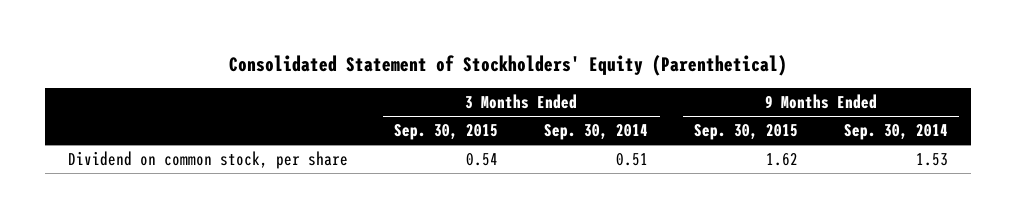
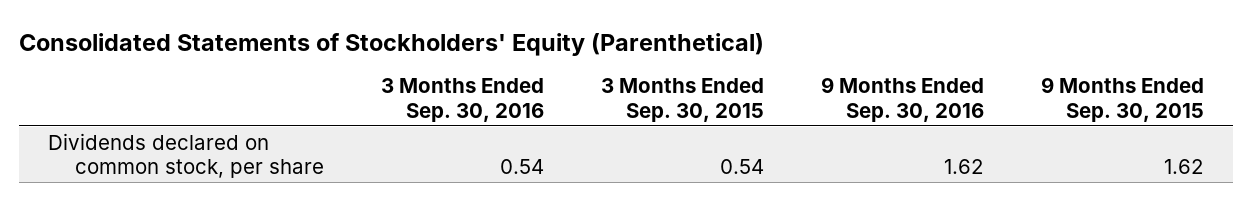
- Consolidated Statement of Stockholders' Equity (Parenthetical)
+ Consolidated Statements of Stockholders' Equity (Parenthetical)
- | 3 Months Ended Sep. 30, 2015 | 3 Months Ended Sep. 30, 2014 | 9 Months Ended Sep. 30, 2015 | 9 Months Ended Sep. 30, 2014
+ | 3 Months Ended Sep. 30, 2016 | 3 Months Ended Sep. 30, 2015 | 9 Months Ended Sep. 30, 2016 | 9 Months Ended Sep. 30, 2015
- Dividend on common stock, per share | 0.54 | 0.51 | 1.62 | 1.53
+ Dividends declared on common stock, per share | 0.54 | 0.54 | 1.62 | 1.62

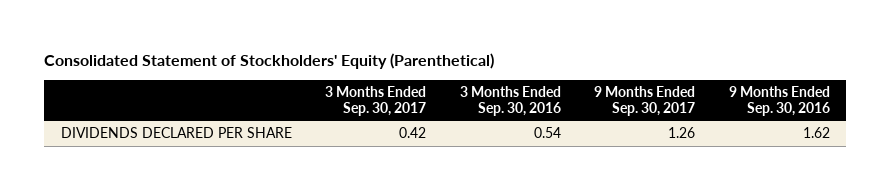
- Consolidated Statements of Stockholders' Equity (Parenthetical)
+ Consolidated Statement of Stockholders' Equity (Parenthetical)
- | 3 Months Ended Sep. 30, 2016 | 3 Months Ended Sep. 30, 2015 | 9 Months Ended Sep. 30, 2016 | 9 Months Ended Sep. 30, 2015
+ | 3 Months Ended Sep. 30, 2017 | 3 Months Ended Sep. 30, 2016 | 9 Months Ended Sep. 30, 2017 | 9 Months Ended Sep. 30, 2016
- Dividends declared on common stock, per share | 0.54 | 0.54 | 1.62 | 1.62
+ DIVIDENDS DECLARED PER SHARE | 0.42 | 0.54 | 1.26 | 1.62

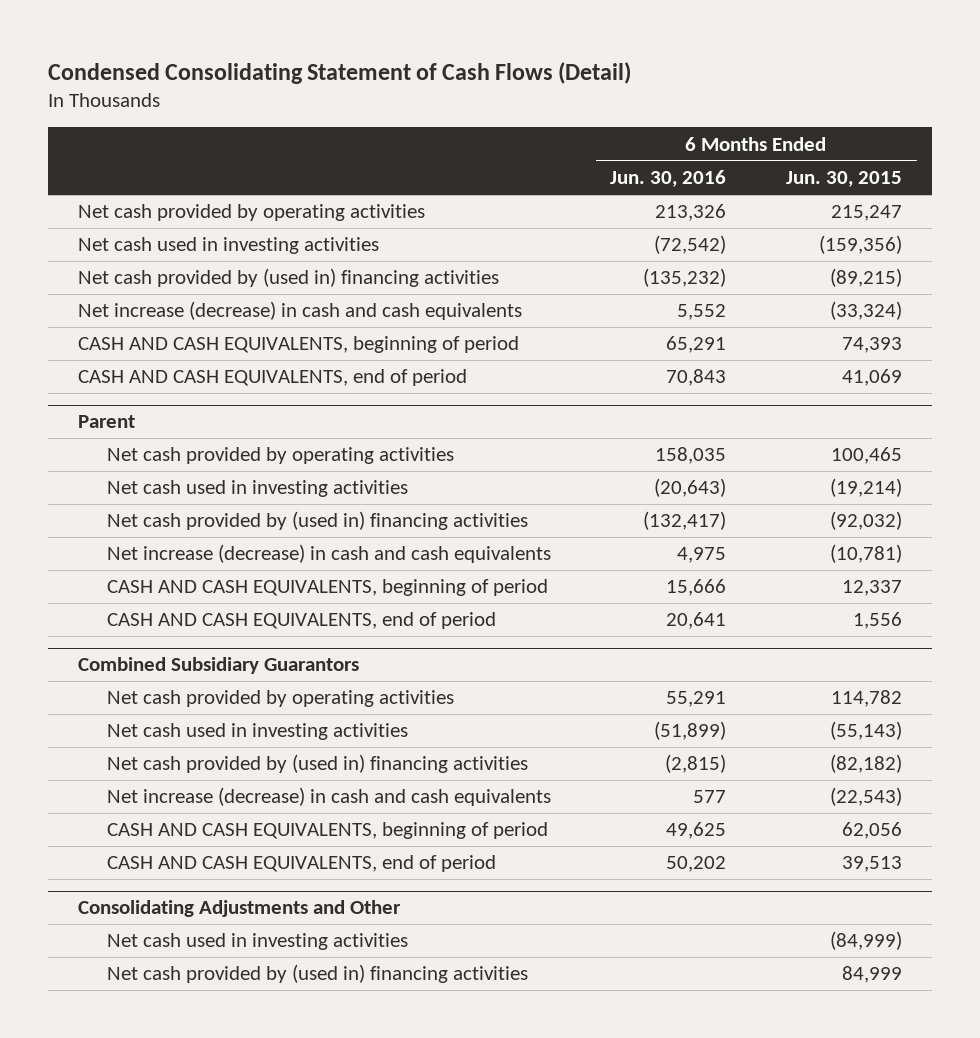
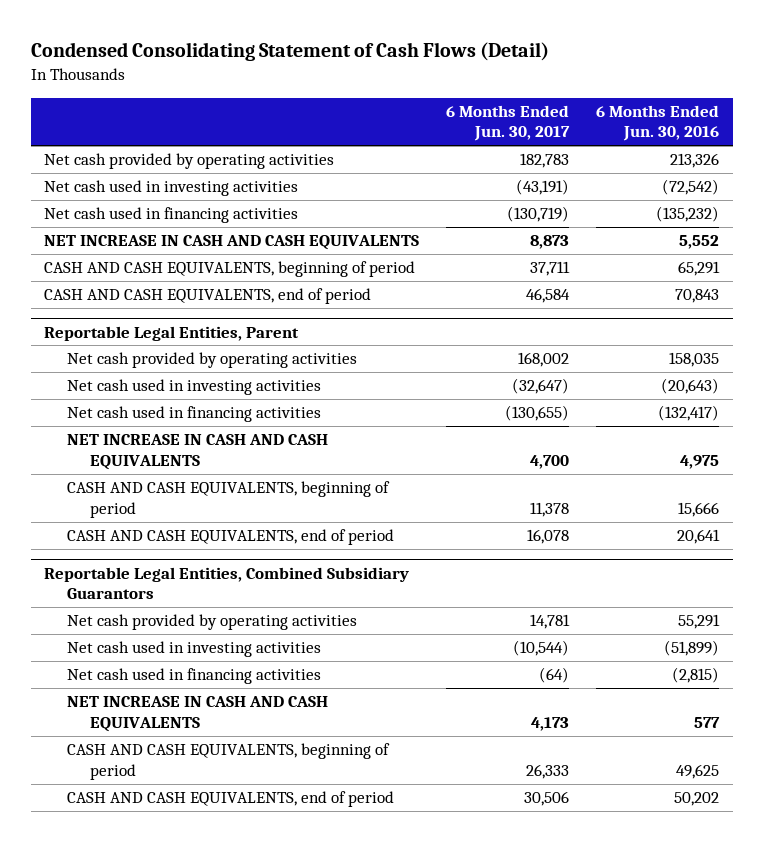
- | 6 Months Ended Jun. 30, 2016 | 6 Months Ended Jun. 30, 2015
+ | 6 Months Ended Jun. 30, 2017 | 6 Months Ended Jun. 30, 2016
- Net cash provided by (used in) financing activities | (135,232) | (89,215)
- Net increase (decrease) in cash and cash equivalents | 5,552 | (33,324)
+ Net cash used in financing activities | (130,719) | (135,232)
+ NET INCREASE IN CASH AND CASH EQUIVALENTS | 8,873 | 5,552
- Parent
+ Reportable Legal Entities, Parent
- Net cash provided by (used in) financing activities | (132,417) | (92,032)
- Net increase (decrease) in cash and cash equivalents | 4,975 | (10,781)
+ Net cash used in financing activities | (130,655) | (132,417)
+ NET INCREASE IN CASH AND CASH EQUIVALENTS | 4,700 | 4,975
- Combined Subsidiary Guarantors
+ Reportable Legal Entities, Combined Subsidiary Guarantors
- Net cash provided by (used in) financing activities | (2,815) | (82,182)
- Net increase (decrease) in cash and cash equivalents | 577 | (22,543)
+ Net cash used in financing activities | (64) | (2,815)
+ NET INCREASE IN CASH AND CASH EQUIVALENTS | 4,173 | 577
- Consolidating Adjustments and Other
- Net cash used in investing activities | | (84,999)
- Net cash provided by (used in) financing activities | | 84,999

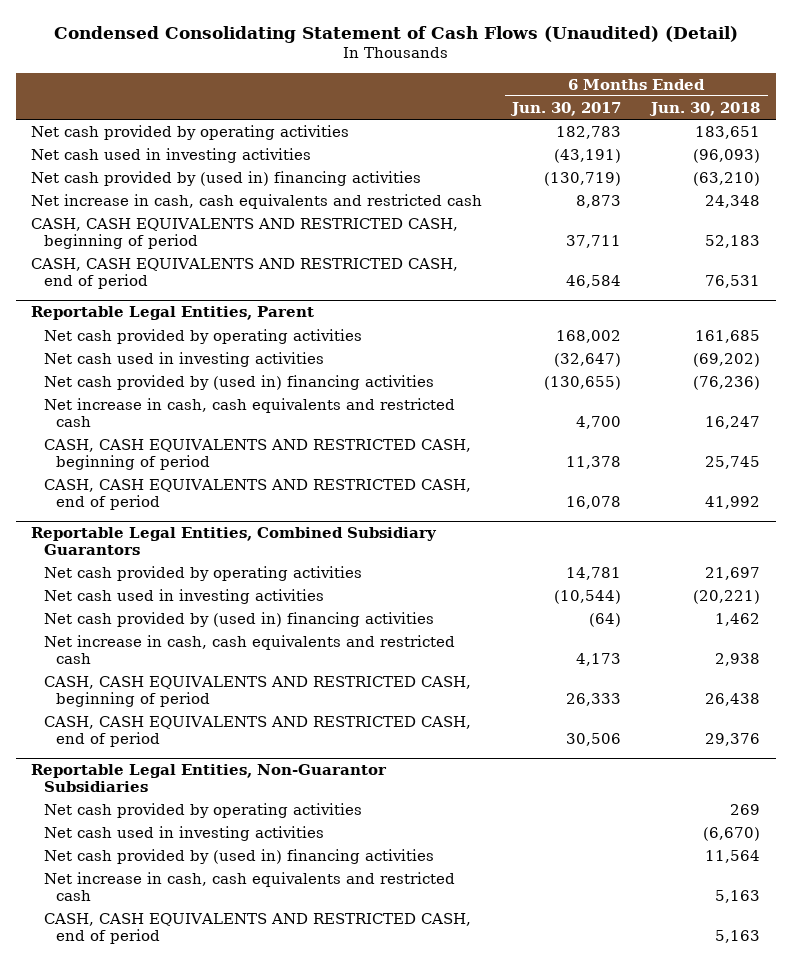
- Condensed Consolidating Statement of Cash Flows (Detail)
+ Condensed Consolidating Statement of Cash Flows (Unaudited) (Detail)
- | 6 Months Ended Jun. 30, 2017 | 6 Months Ended Jun. 30, 2016
+ | 6 Months Ended Jun. 30, 2017 | 6 Months Ended Jun. 30, 2018
- Net cash used in financing activities | (130,719) | (135,232)
- NET INCREASE IN CASH AND CASH EQUIVALENTS | 8,873 | 5,552
- CASH AND CASH EQUIVALENTS, beginning of period | 37,711 | 65,291
- CASH AND CASH EQUIVALENTS, end of period | 46,584 | 70,843
+ Net cash provided by (used in) financing activities | (130,719) | (63,210)
+ Net increase in cash, cash equivalents and restricted cash | 8,873 | 24,348
+ CASH, CASH EQUIVALENTS AND RESTRICTED CASH, beginning of period | 37,711 | 52,183
+ CASH, CASH EQUIVALENTS AND RESTRICTED CASH, end of period | 46,584 | 76,531
@ Reportable Legal Entities, Parent
- Net cash used in financing activities | (130,655) | (132,417)
- NET INCREASE IN CASH AND CASH EQUIVALENTS | 4,700 | 4,975
- CASH AND CASH EQUIVALENTS, beginning of period | 11,378 | 15,666
- CASH AND CASH EQUIVALENTS, end of period | 16,078 | 20,641
+ Net cash provided by (used in) financing activities | (130,655) | (76,236)
+ Net increase in cash, cash equivalents and restricted cash | 4,700 | 16,247
+ CASH, CASH EQUIVALENTS AND RESTRICTED CASH, beginning of period | 11,378 | 25,745
+ CASH, CASH EQUIVALENTS AND RESTRICTED CASH, end of period | 16,078 | 41,992
@ Reportable Legal Entities, Combined Subsidiary Guarantors
- Net cash used in financing activities | (64) | (2,815)
- NET INCREASE IN CASH AND CASH EQUIVALENTS | 4,173 | 577
- CASH AND CASH EQUIVALENTS, beginning of period | 26,333 | 49,625
- CASH AND CASH EQUIVALENTS, end of period | 30,506 | 50,202
+ Net cash provided by (used in) financing activities | (64) | 1,462
+ Net increase in cash, cash equivalents and restricted cash | 4,173 | 2,938
+ CASH, CASH EQUIVALENTS AND RESTRICTED CASH, beginning of period | 26,333 | 26,438
+ CASH, CASH EQUIVALENTS AND RESTRICTED CASH, end of period | 30,506 | 29,376
+ Reportable Legal Entities, Non-Guarantor Subsidiaries
+ Net cash provided by operating activities | | 269
+ Net cash used in investing activities | | (6,670)
+ Net cash provided by (used in) financing activities | | 11,564
+ Net increase in cash, cash equivalents and restricted cash | | 5,163
+ CASH, CASH EQUIVALENTS AND RESTRICTED CASH, end of period | | 5,163

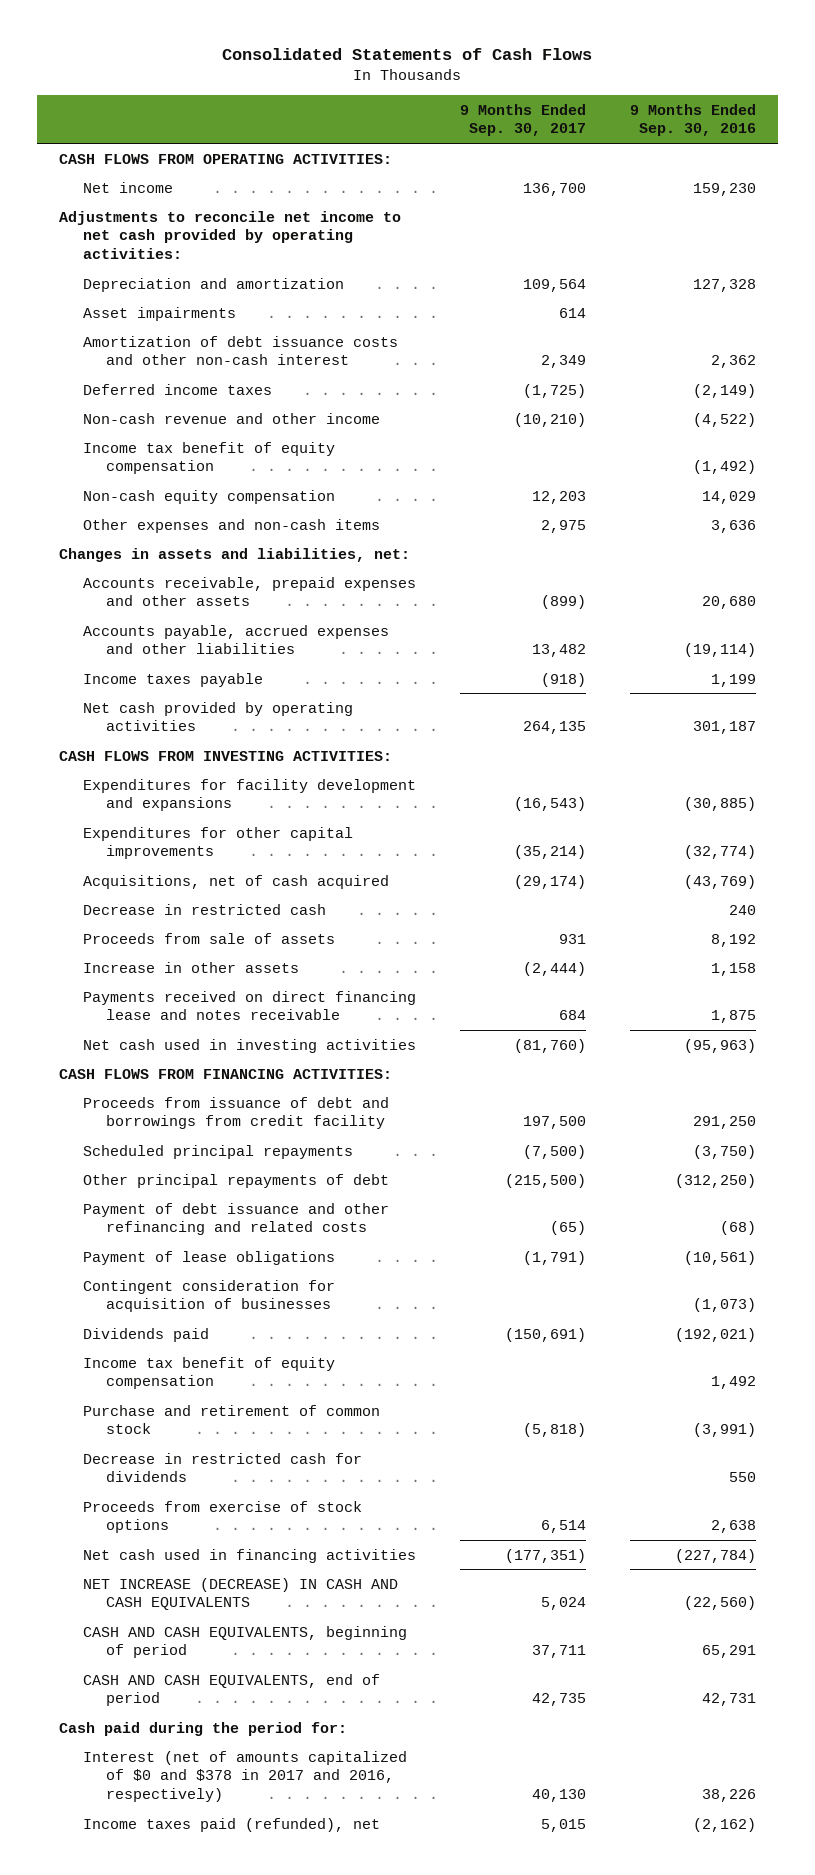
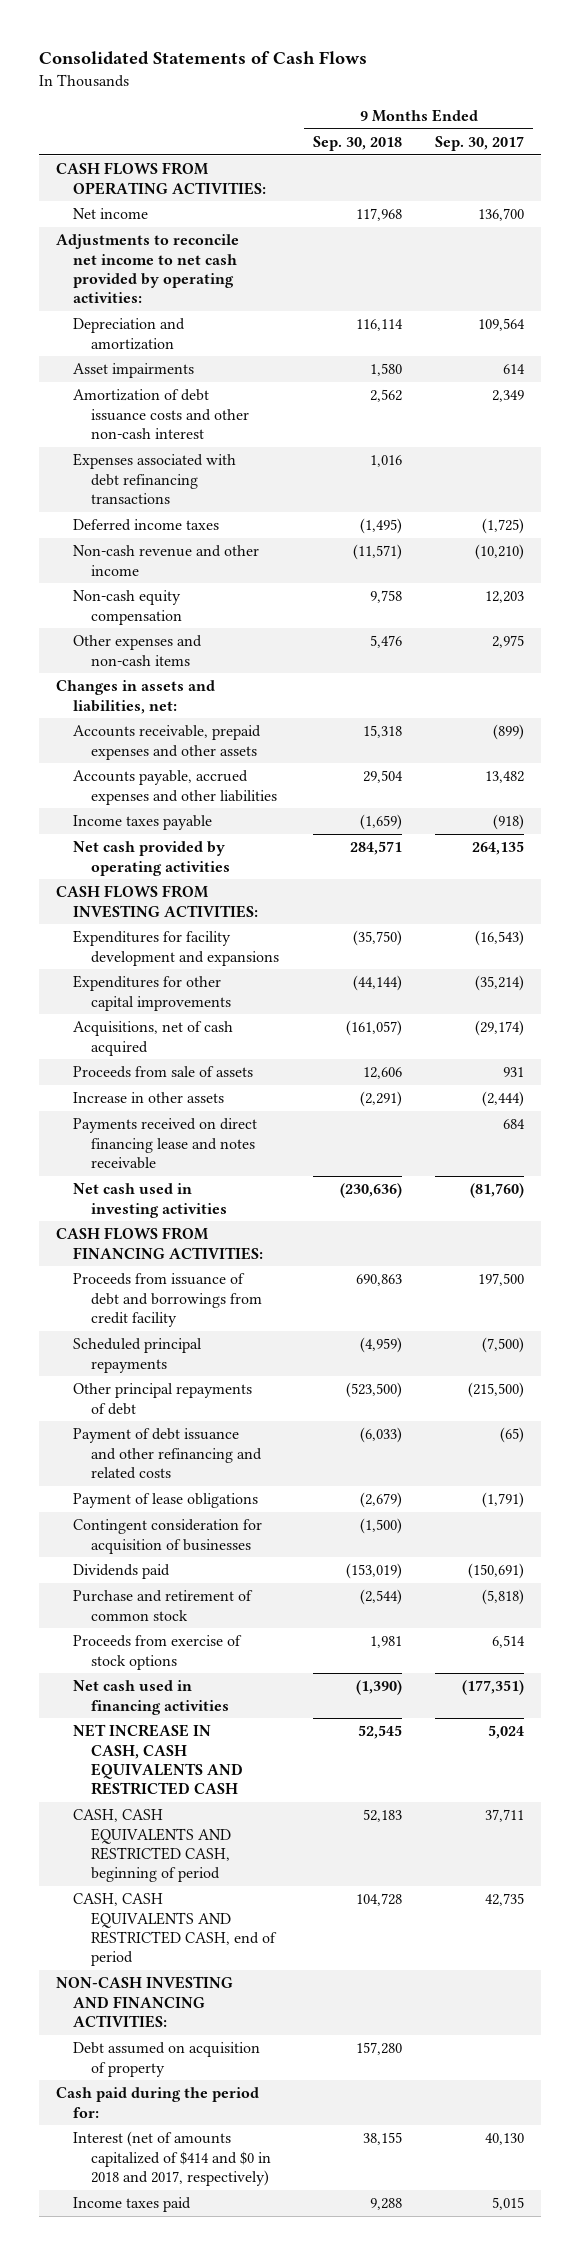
- | 9 Months Ended Sep. 30, 2017 | 9 Months Ended Sep. 30, 2016
+ | 9 Months Ended Sep. 30, 2018 | 9 Months Ended Sep. 30, 2017
+ Expenses associated with debt refinancing transactions | 1,016 |
- Income tax benefit of equity compensation | | (1,492)
- Decrease in restricted cash | | 240
- Income tax benefit of equity compensation | | 1,492
- Decrease in restricted cash for dividends | | 550
- NET INCREASE (DECREASE) IN CASH AND CASH EQUIVALENTS | 5,024 | (22,560)
- CASH AND CASH EQUIVALENTS, beginning of period | 37,711 | 65,291
- CASH AND CASH EQUIVALENTS, end of period | 42,735 | 42,731
+ NET INCREASE IN CASH, CASH EQUIVALENTS AND RESTRICTED CASH | 52,545 | 5,024
+ CASH, CASH EQUIVALENTS AND RESTRICTED CASH, beginning of period | 52,183 | 37,711
+ CASH, CASH EQUIVALENTS AND RESTRICTED CASH, end of period | 104,728 | 42,735
+ NON-CASH INVESTING AND FINANCING ACTIVITIES:
+ Debt assumed on acquisition of property | 157,280 |
- Interest (net of amounts capitalized of $0 and $378 in 2017 and 2016, respectively) | 40,130 | 38,226
- Income taxes paid (refunded), net | 5,015 | (2,162)
+ Interest (net of amounts capitalized of $414 and $0 in 2018 and 2017, respectively) | 38,155 | 40,130
+ Income taxes paid | 9,288 | 5,015

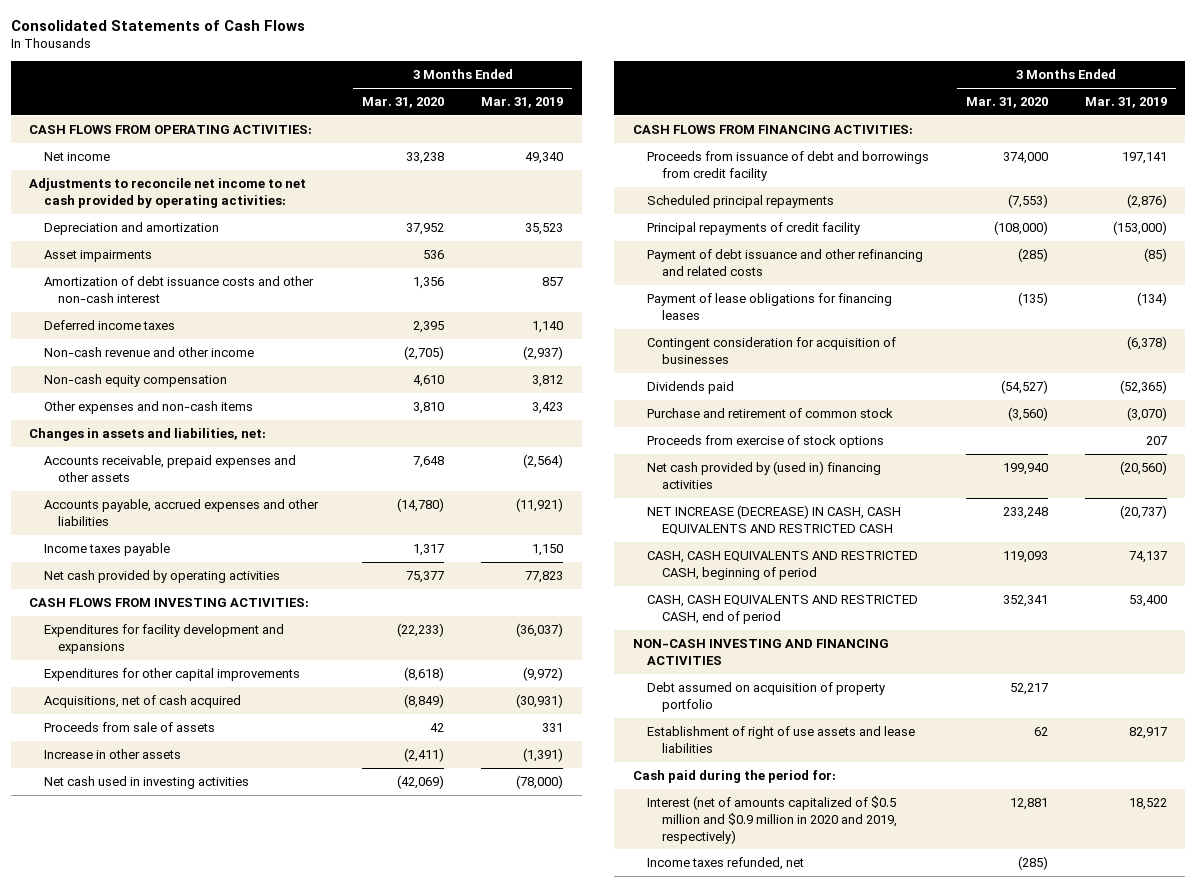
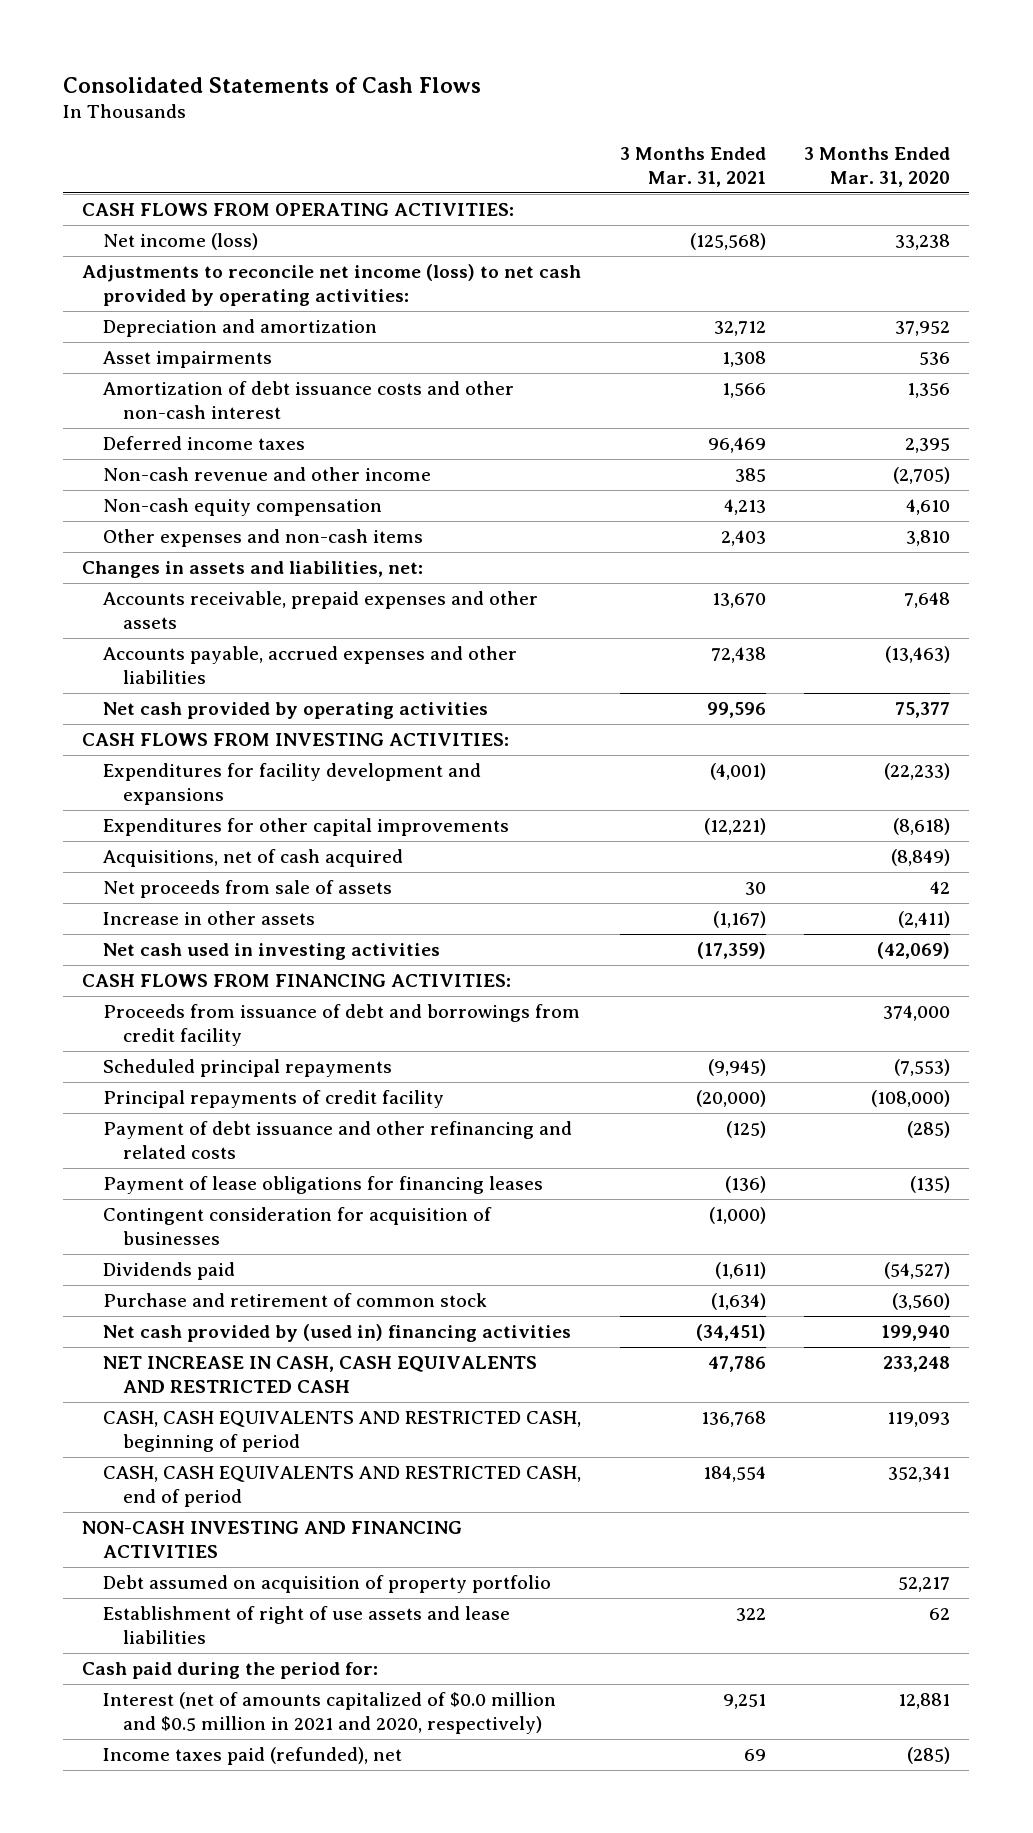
- | 3 Months Ended Mar. 31, 2020 | 3 Months Ended Mar. 31, 2019
+ | 3 Months Ended Mar. 31, 2021 | 3 Months Ended Mar. 31, 2020
- Net income | 33,238 | 49,340
- Adjustments to reconcile net income to net cash provided by operating activities:
+ Net income (loss) | (125,568) | 33,238
+ Adjustments to reconcile net income (loss) to net cash provided by operating activities:
- Accounts payable, accrued expenses and other liabilities | (14,780) | (11,921)
- Income taxes payable | 1,317 | 1,150
+ Accounts payable, accrued expenses and other liabilities | 72,438 | (13,463)
- Proceeds from sale of assets | 42 | 331
+ Net proceeds from sale of assets | 30 | 42
- Proceeds from exercise of stock options | | 207
- NET INCREASE (DECREASE) IN CASH, CASH EQUIVALENTS AND RESTRICTED CASH | 233,248 | (20,737)
+ NET INCREASE IN CASH, CASH EQUIVALENTS AND RESTRICTED CASH | 47,786 | 233,248
- Interest (net of amounts capitalized of $0.5 million and $0.9 million in 2020 and 2019, respectively) | 12,881 | 18,522
- Income taxes refunded, net | (285) |
+ Interest (net of amounts capitalized of $0.0 million and $0.5 million in 2021 and 2020, respectively) | 9,251 | 12,881
+ Income taxes paid (refunded), net | 69 | (285)

